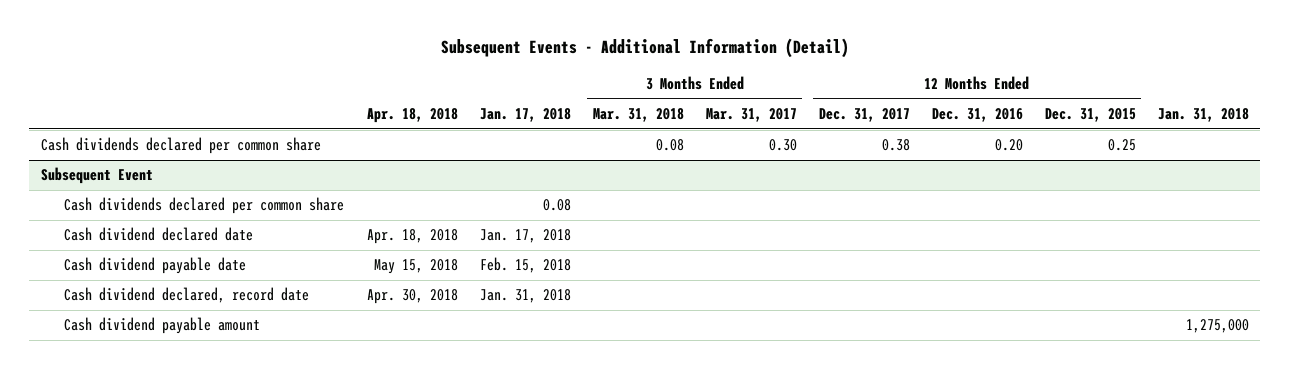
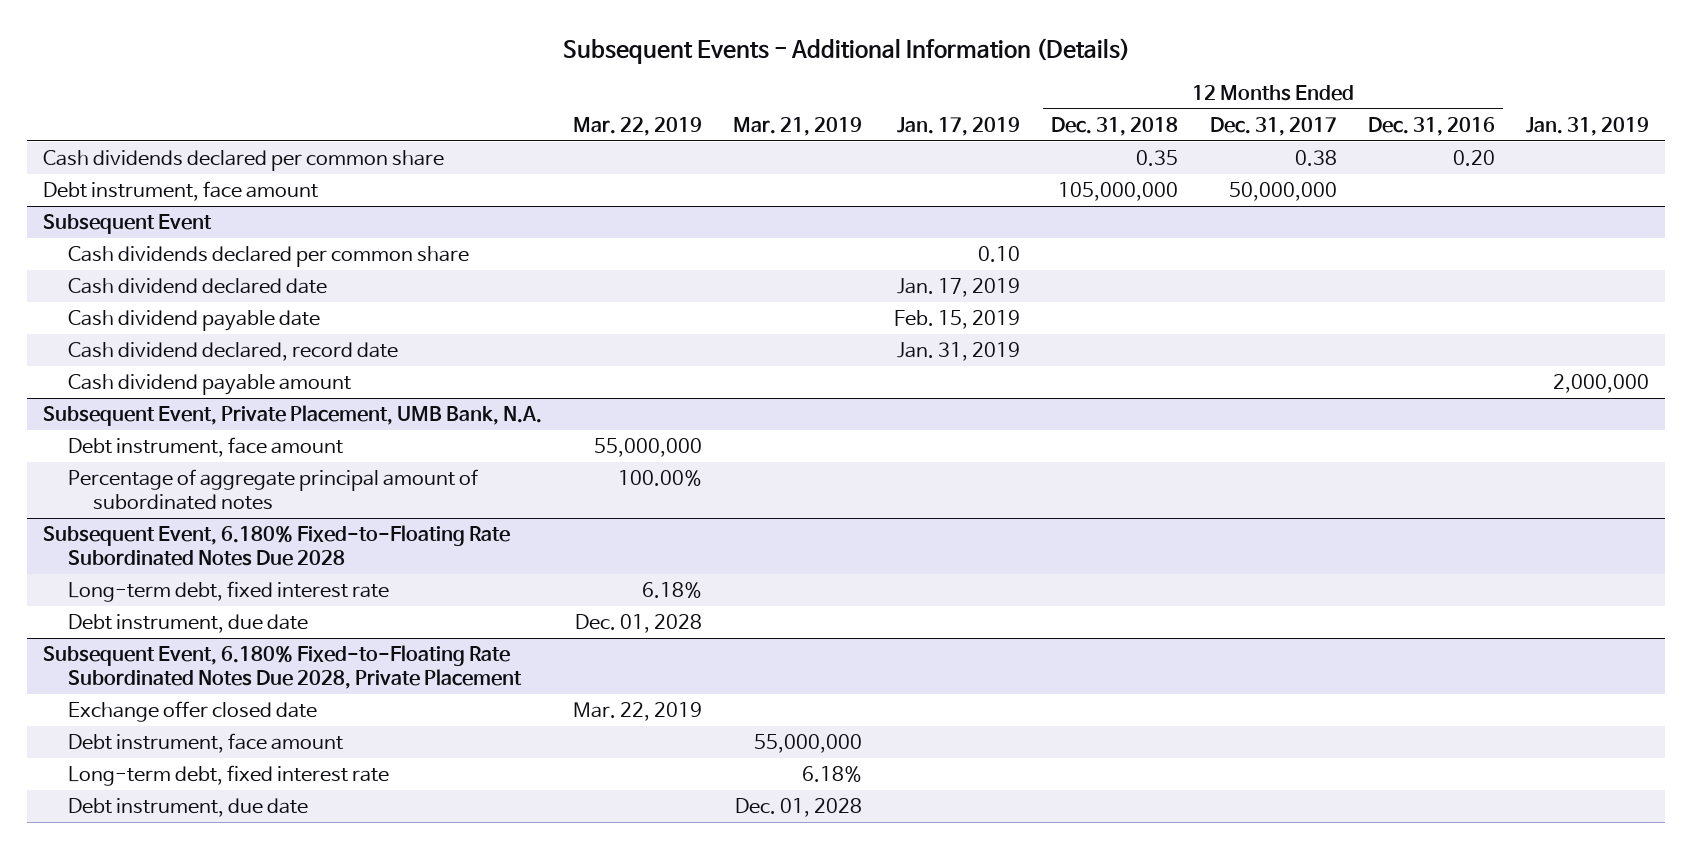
- Subsequent Events - Additional Information (Detail)
+ Subsequent Events - Additional Information (Details)
- | Apr. 18, 2018 | Jan. 17, 2018 | 3 Months Ended Mar. 31, 2018 | 3 Months Ended Mar. 31, 2017 | 12 Months Ended Dec. 31, 2017 | 12 Months Ended Dec. 31, 2016 | 12 Months Ended Dec. 31, 2015 | Jan. 31, 2018
+ | Mar. 22, 2019 | Mar. 21, 2019 | Jan. 17, 2019 | 12 Months Ended Dec. 31, 2018 | 12 Months Ended Dec. 31, 2017 | 12 Months Ended Dec. 31, 2016 | Jan. 31, 2019
+ Debt instrument, face amount | | | | 105,000,000 | 50,000,000 | |
+ Subsequent Event, Private Placement, UMB Bank, N.A.
+ Debt instrument, face amount | 55,000,000 | | | | | |
+ Percentage of aggregate principal amount of subordinated notes | 100.00% | | | | | |
+ Subsequent Event, 6.180% Fixed-to-Floating Rate Subordinated Notes Due 2028
+ Long-term debt, fixed interest rate | 6.18% | | | | | |
+ Debt instrument, due date | Dec. 01, 2028 | | | | | |
+ Subsequent Event, 6.180% Fixed-to-Floating Rate Subordinated Notes Due 2028, Private Placement
+ Exchange offer closed date | Mar. 22, 2019 | | | | | |
+ Debt instrument, face amount | | 55,000,000 | | | | |
+ Long-term debt, fixed interest rate | | 6.18% | | | | |
+ Debt instrument, due date | | Dec. 01, 2028 | | | | |

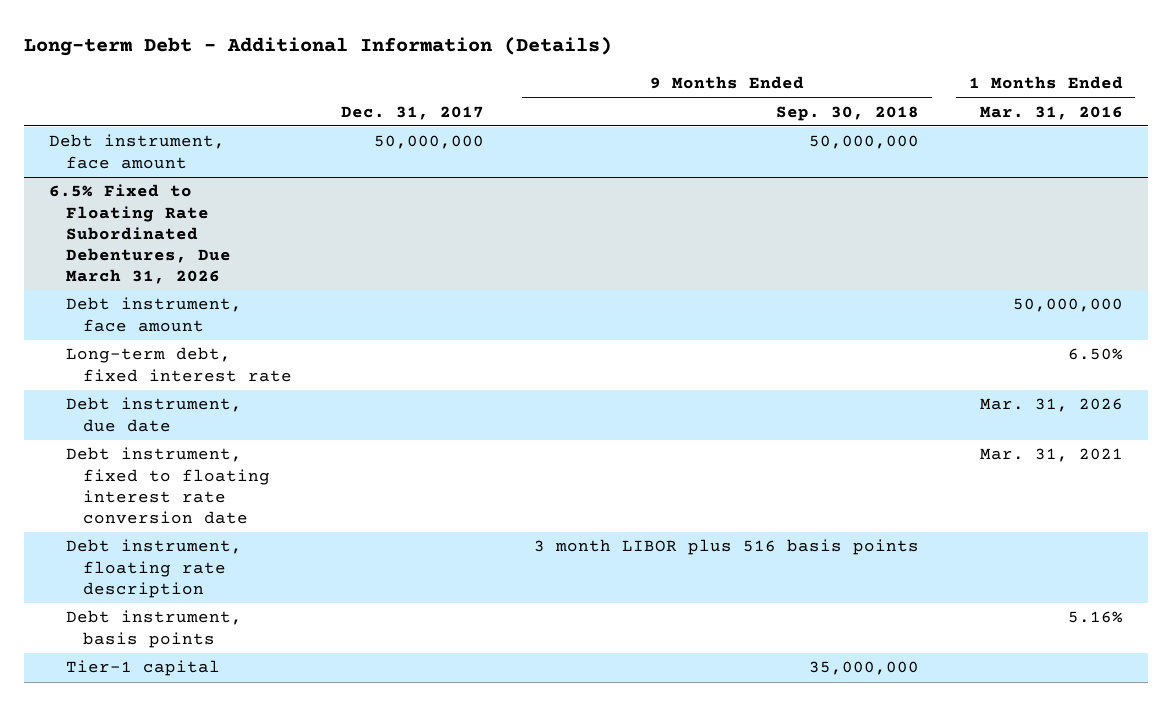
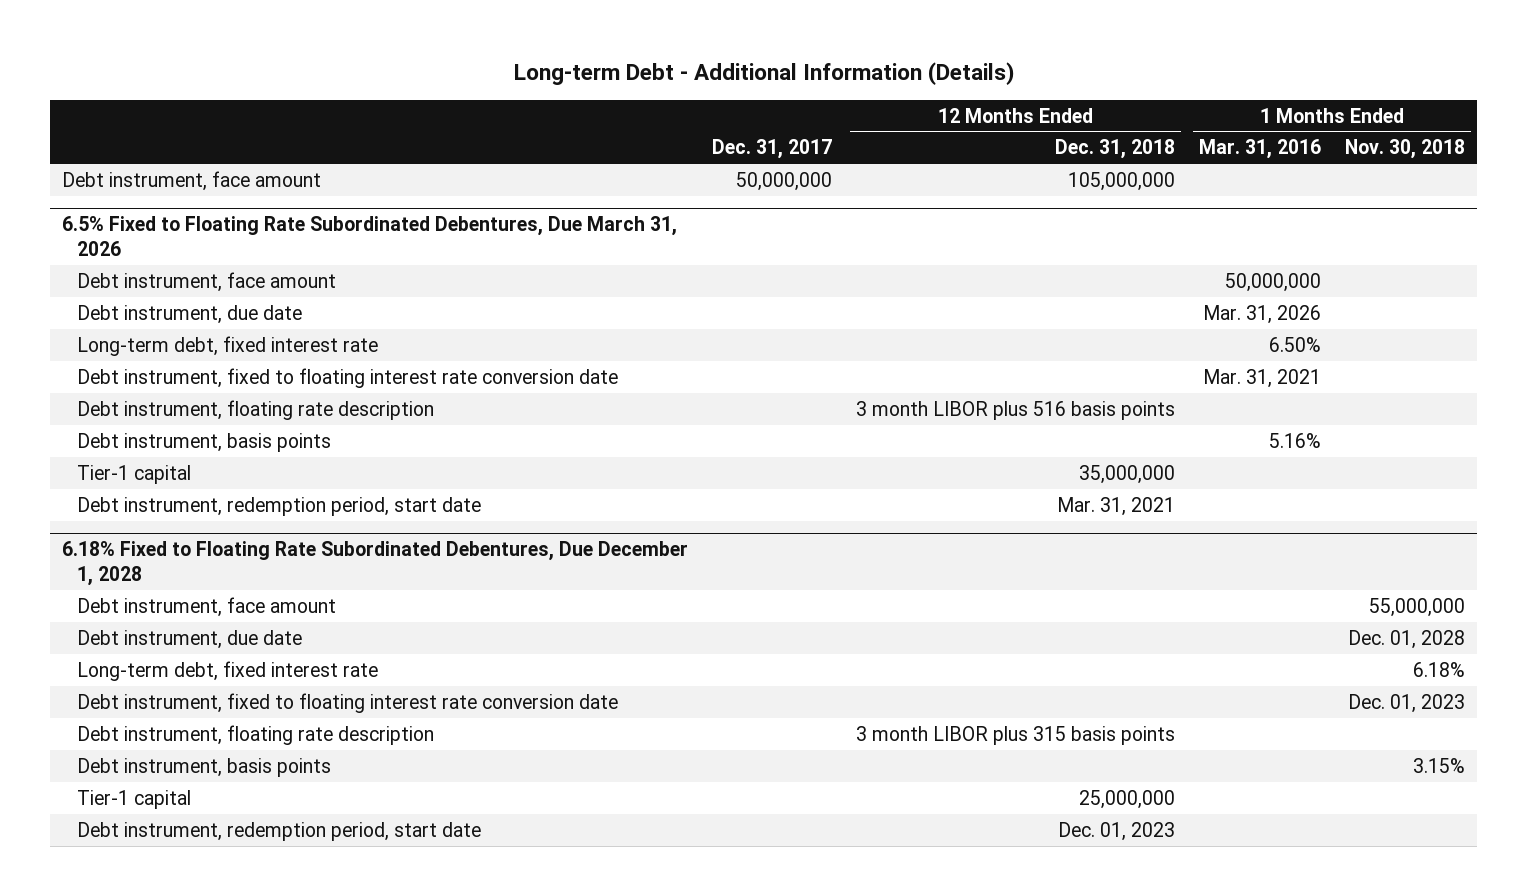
- | Dec. 31, 2017 | 9 Months Ended Sep. 30, 2018 | 1 Months Ended Mar. 31, 2016
+ | Dec. 31, 2017 | 12 Months Ended Dec. 31, 2018 | 1 Months Ended Mar. 31, 2016 | 1 Months Ended Nov. 30, 2018
@ 6.5% Fixed to Floating Rate Subordinated Debentures, Due March 31, 2026
moved down: Long-term debt, fixed interest rate | | | 6.50% |
+ Debt instrument, redemption period, start date | | Mar. 31, 2021 | |
+ 6.18% Fixed to Floating Rate Subordinated Debentures, Due December 1, 2028
+ Debt instrument, face amount | | | | 55,000,000
+ Debt instrument, due date | | | | Dec. 01, 2028
+ Long-term debt, fixed interest rate | | | | 6.18%
+ Debt instrument, fixed to floating interest rate conversion date | | | | Dec. 01, 2023
+ Debt instrument, floating rate description | | 3 month LIBOR plus 315 basis points | |
+ Debt instrument, basis points | | | | 3.15%
+ Tier-1 capital | | 25,000,000 | |
+ Debt instrument, redemption period, start date | | Dec. 01, 2023 | |

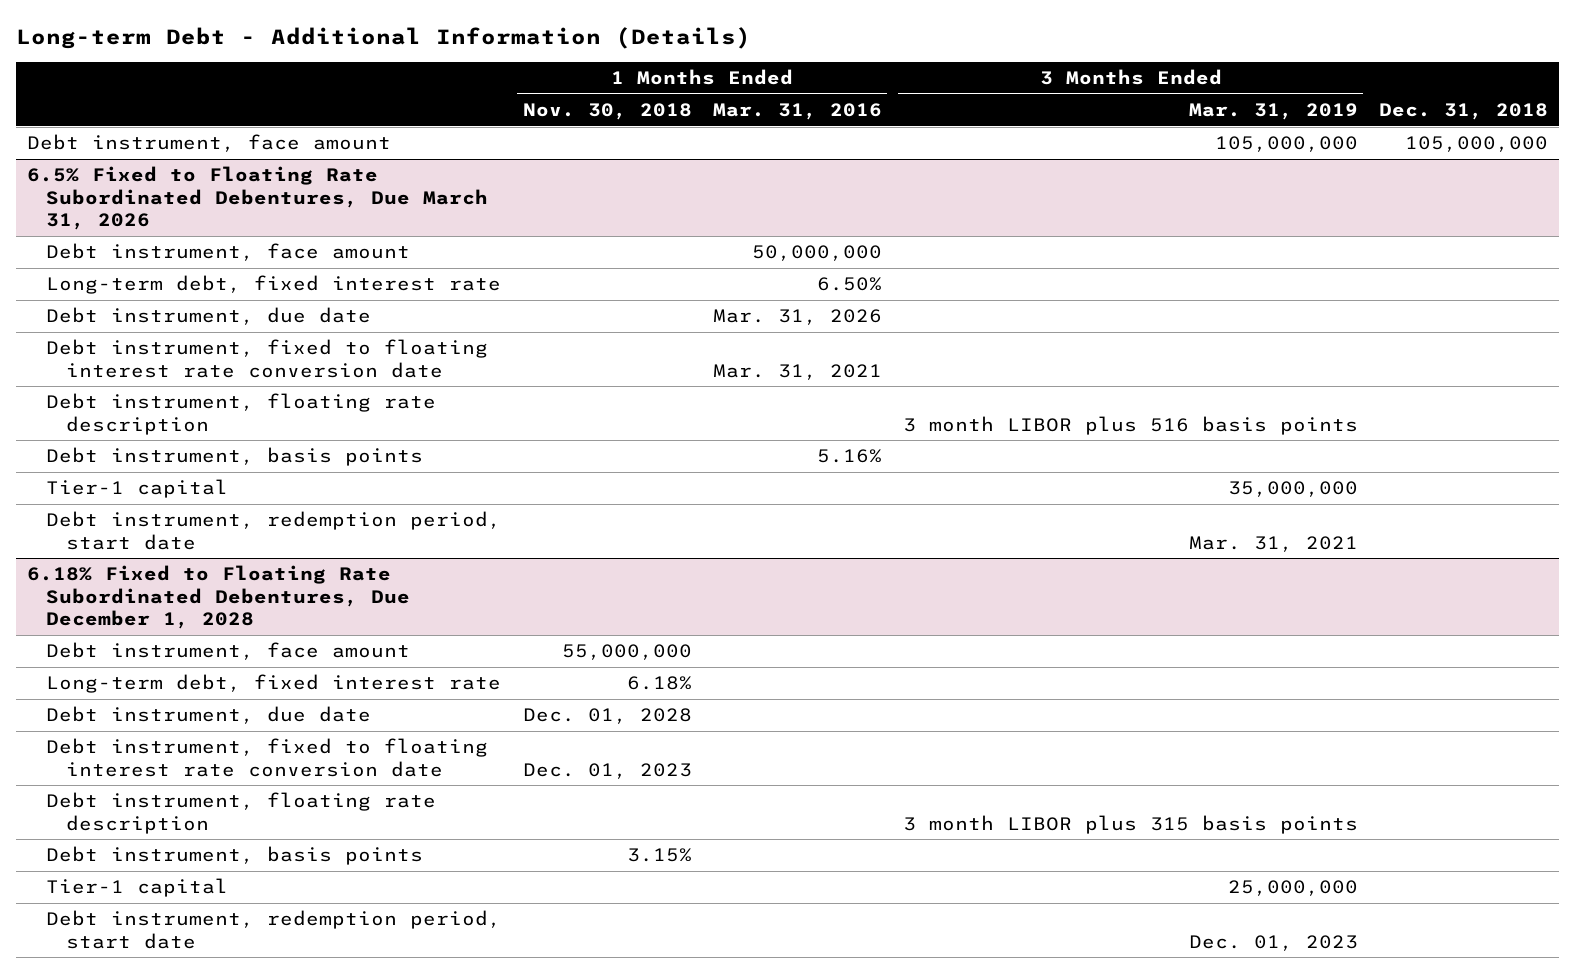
- | Dec. 31, 2017 | 12 Months Ended Dec. 31, 2018 | 1 Months Ended Mar. 31, 2016 | 1 Months Ended Nov. 30, 2018
+ | 1 Months Ended Nov. 30, 2018 | 1 Months Ended Mar. 31, 2016 | 3 Months Ended Mar. 31, 2019 | Dec. 31, 2018
@ 6.5% Fixed to Floating Rate Subordinated Debentures, Due March 31, 2026
moved down: Debt instrument, due date | | Mar. 31, 2026 | |
@ 6.18% Fixed to Floating Rate Subordinated Debentures, Due December 1, 2028
moved down: Debt instrument, due date | Dec. 01, 2028 | | |

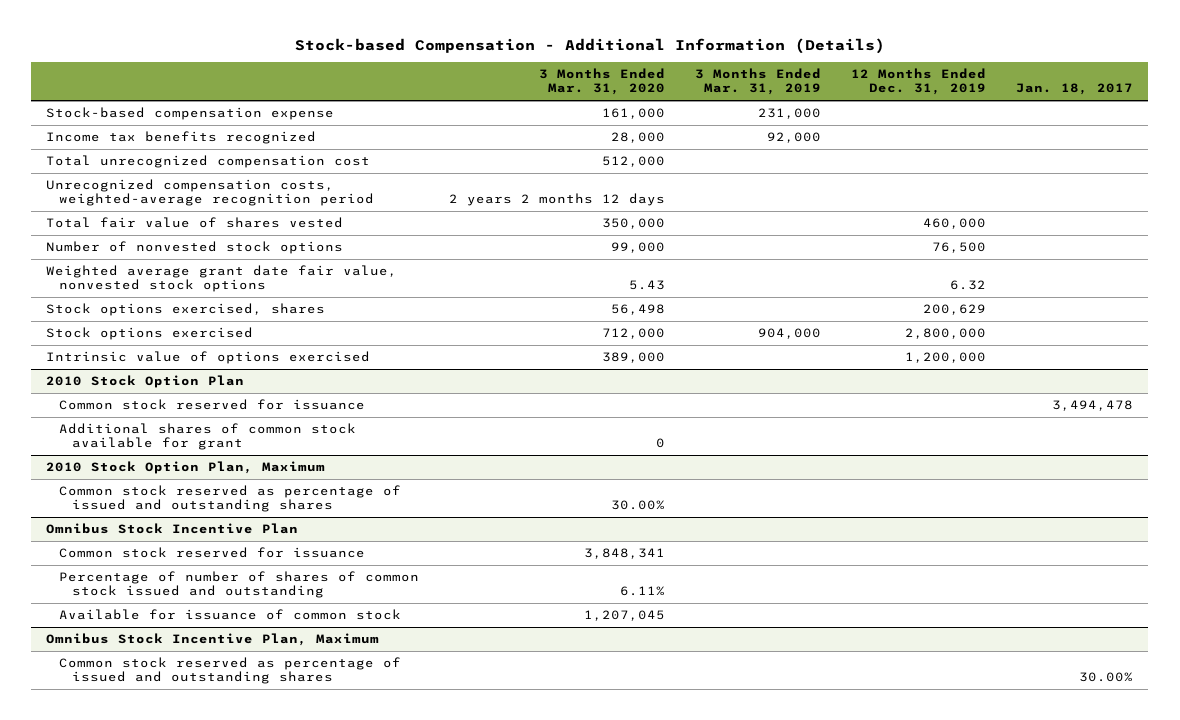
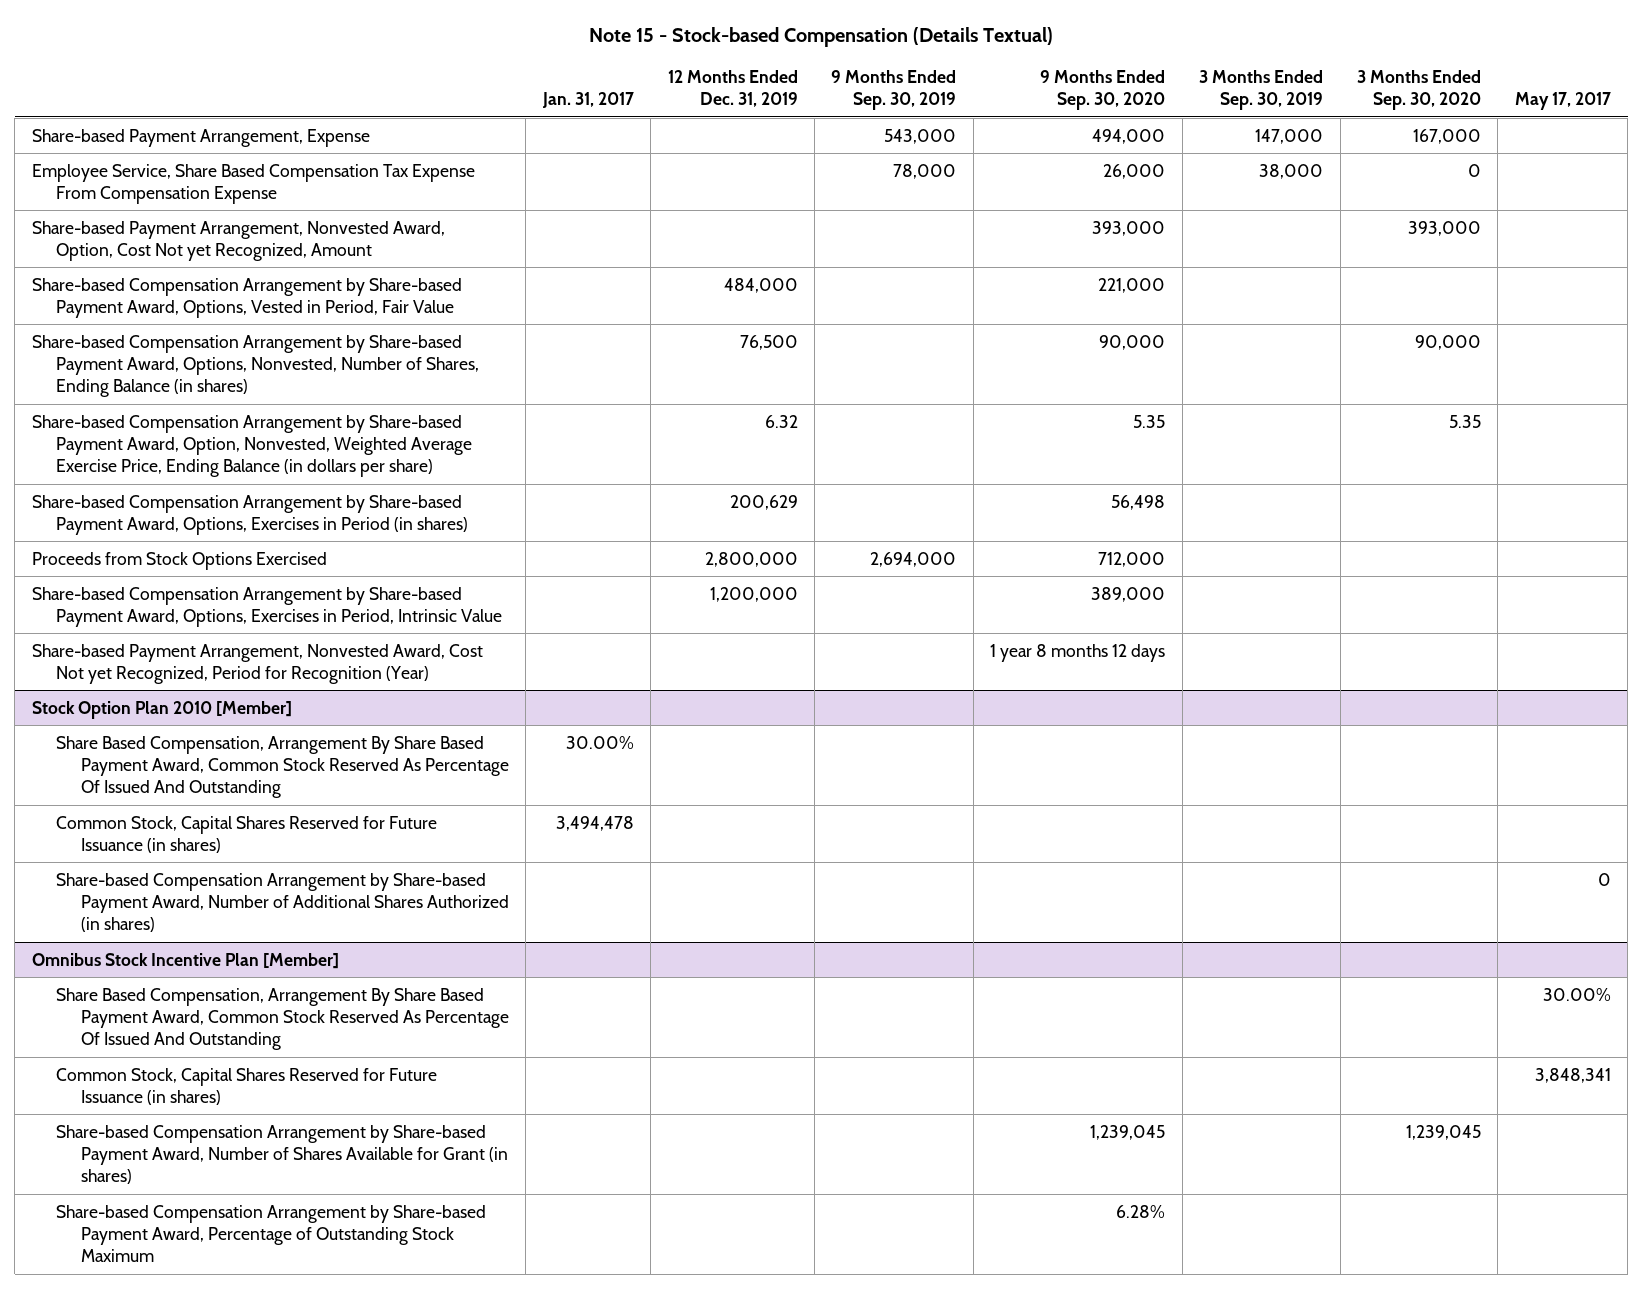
- Stock-based Compensation - Additional Information (Details)
+ Note 15 - Stock-based Compensation (Details Textual)
- | 3 Months Ended Mar. 31, 2020 | 3 Months Ended Mar. 31, 2019 | 12 Months Ended Dec. 31, 2019 | Jan. 18, 2017
+ | Jan. 31, 2017 | 12 Months Ended Dec. 31, 2019 | 9 Months Ended Sep. 30, 2019 | 9 Months Ended Sep. 30, 2020 | 3 Months Ended Sep. 30, 2019 | 3 Months Ended Sep. 30, 2020 | May 17, 2017
- Stock-based compensation expense | 161,000 | 231,000 | |
- Income tax benefits recognized | 28,000 | 92,000 | |
- Total unrecognized compensation cost | 512,000 | | |
- Unrecognized compensation costs, weighted-average recognition period | 2 years 2 months 12 days | | |
- Total fair value of shares vested | 350,000 | | 460,000 |
- Number of nonvested stock options | 99,000 | | 76,500 |
- Weighted average grant date fair value, nonvested stock options | 5.43 | | 6.32 |
- Stock options exercised, shares | 56,498 | | 200,629 |
- Stock options exercised | 712,000 | 904,000 | 2,800,000 |
- Intrinsic value of options exercised | 389,000 | | 1,200,000 |
- 2010 Stock Option Plan
- Common stock reserved for issuance | | | | 3,494,478
- Additional shares of common stock available for grant | 0 | | |
- 2010 Stock Option Plan, Maximum
- Common stock reserved as percentage of issued and outstanding shares | 30.00% | | |
- Omnibus Stock Incentive Plan
- Common stock reserved for issuance | 3,848,341 | | |
- Percentage of number of shares of common stock issued and outstanding | 6.11% | | |
- Available for issuance of common stock | 1,207,045 | | |
- Omnibus Stock Incentive Plan, Maximum
- Common stock reserved as percentage of issued and outstanding shares | | | | 30.00%
+ Share-based Payment Arrangement, Expense | | | 543,000 | 494,000 | 147,000 | 167,000 |
+ Employee Service, Share Based Compensation Tax Expense From Compensation Expense | | | 78,000 | 26,000 | 38,000 | 0 |
+ Share-based Payment Arrangement, Nonvested Award, Option, Cost Not yet Recognized, Amount | | | | 393,000 | | 393,000 |
+ Share-based Compensation Arrangement by Share-based Payment Award, Options, Vested in Period, Fair Value | | 484,000 | | 221,000 | | |
+ Share-based Compensation Arrangement by Share-based Payment Award, Options, Nonvested, Number of Shares, Ending Balance (in shares) | | 76,500 | | 90,000 | | 90,000 |
+ Share-based Compensation Arrangement by Share-based Payment Award, Option, Nonvested, Weighted Average Exercise Price, Ending Balance (in dollars per share) | | 6.32 | | 5.35 | | 5.35 |
+ Share-based Compensation Arrangement by Share-based Payment Award, Options, Exercises in Period (in shares) | | 200,629 | | 56,498 | | |
+ Proceeds from Stock Options Exercised | | 2,800,000 | 2,694,000 | 712,000 | | |
+ Share-based Compensation Arrangement by Share-based Payment Award, Options, Exercises in Period, Intrinsic Value | | 1,200,000 | | 389,000 | | |
+ Share-based Payment Arrangement, Nonvested Award, Cost Not yet Recognized, Period for Recognition (Year) | | | | 1 year 8 months 12 days | | |
+ Stock Option Plan 2010 [Member]
+ Share Based Compensation, Arrangement By Share Based Payment Award, Common Stock Reserved As Percentage Of Issued And Outstanding | 30.00% | | | | | |
+ Common Stock, Capital Shares Reserved for Future Issuance (in shares) | 3,494,478 | | | | | |
+ Share-based Compensation Arrangement by Share-based Payment Award, Number of Additional Shares Authorized (in shares) | | | | | | | 0
+ Omnibus Stock Incentive Plan [Member]
+ Share Based Compensation, Arrangement By Share Based Payment Award, Common Stock Reserved As Percentage Of Issued And Outstanding | | | | | | | 30.00%
+ Common Stock, Capital Shares Reserved for Future Issuance (in shares) | | | | | | | 3,848,341
+ Share-based Compensation Arrangement by Share-based Payment Award, Number of Shares Available for Grant (in shares) | | | | 1,239,045 | | 1,239,045 |
+ Share-based Compensation Arrangement by Share-based Payment Award, Percentage of Outstanding Stock Maximum | | | | 6.28% | | |

